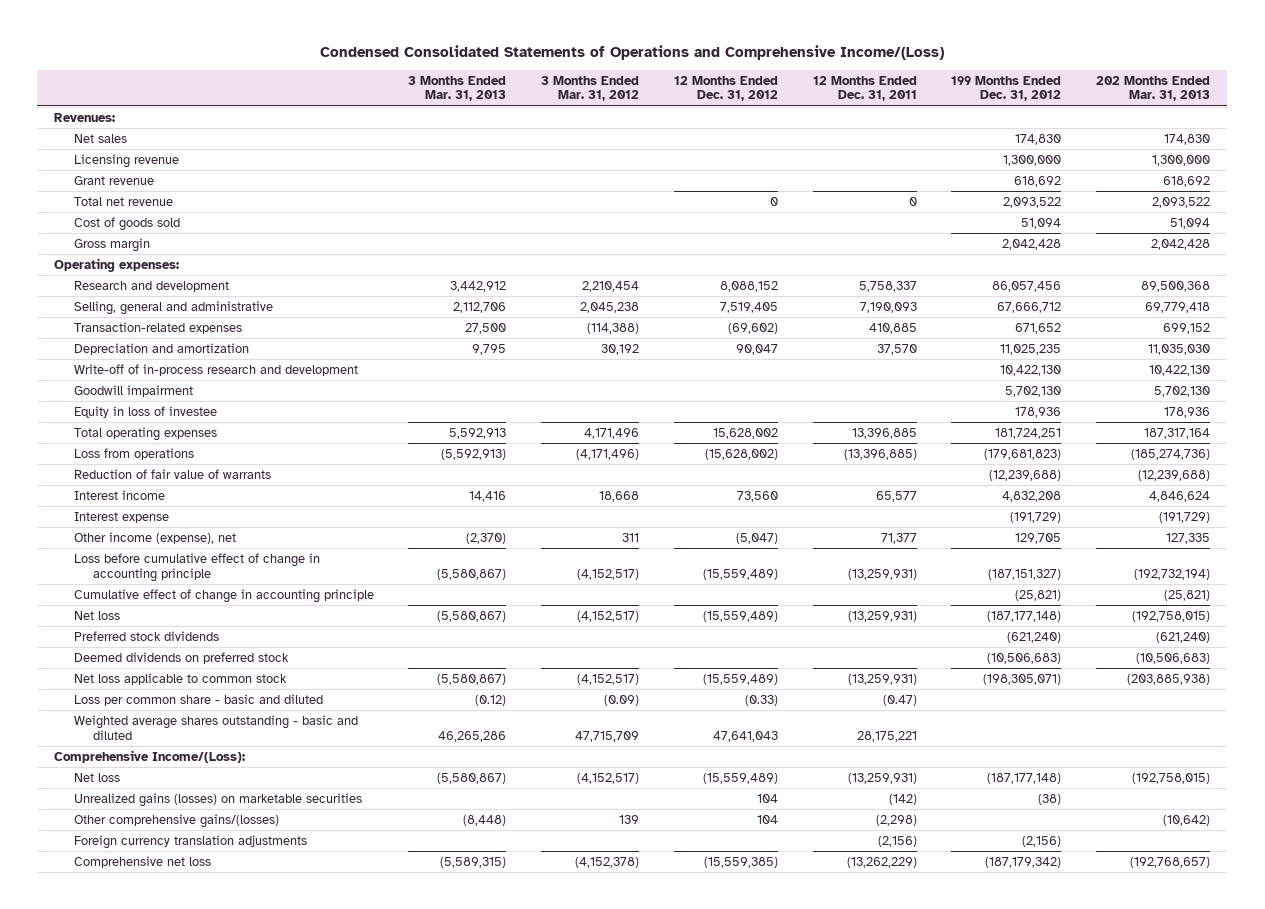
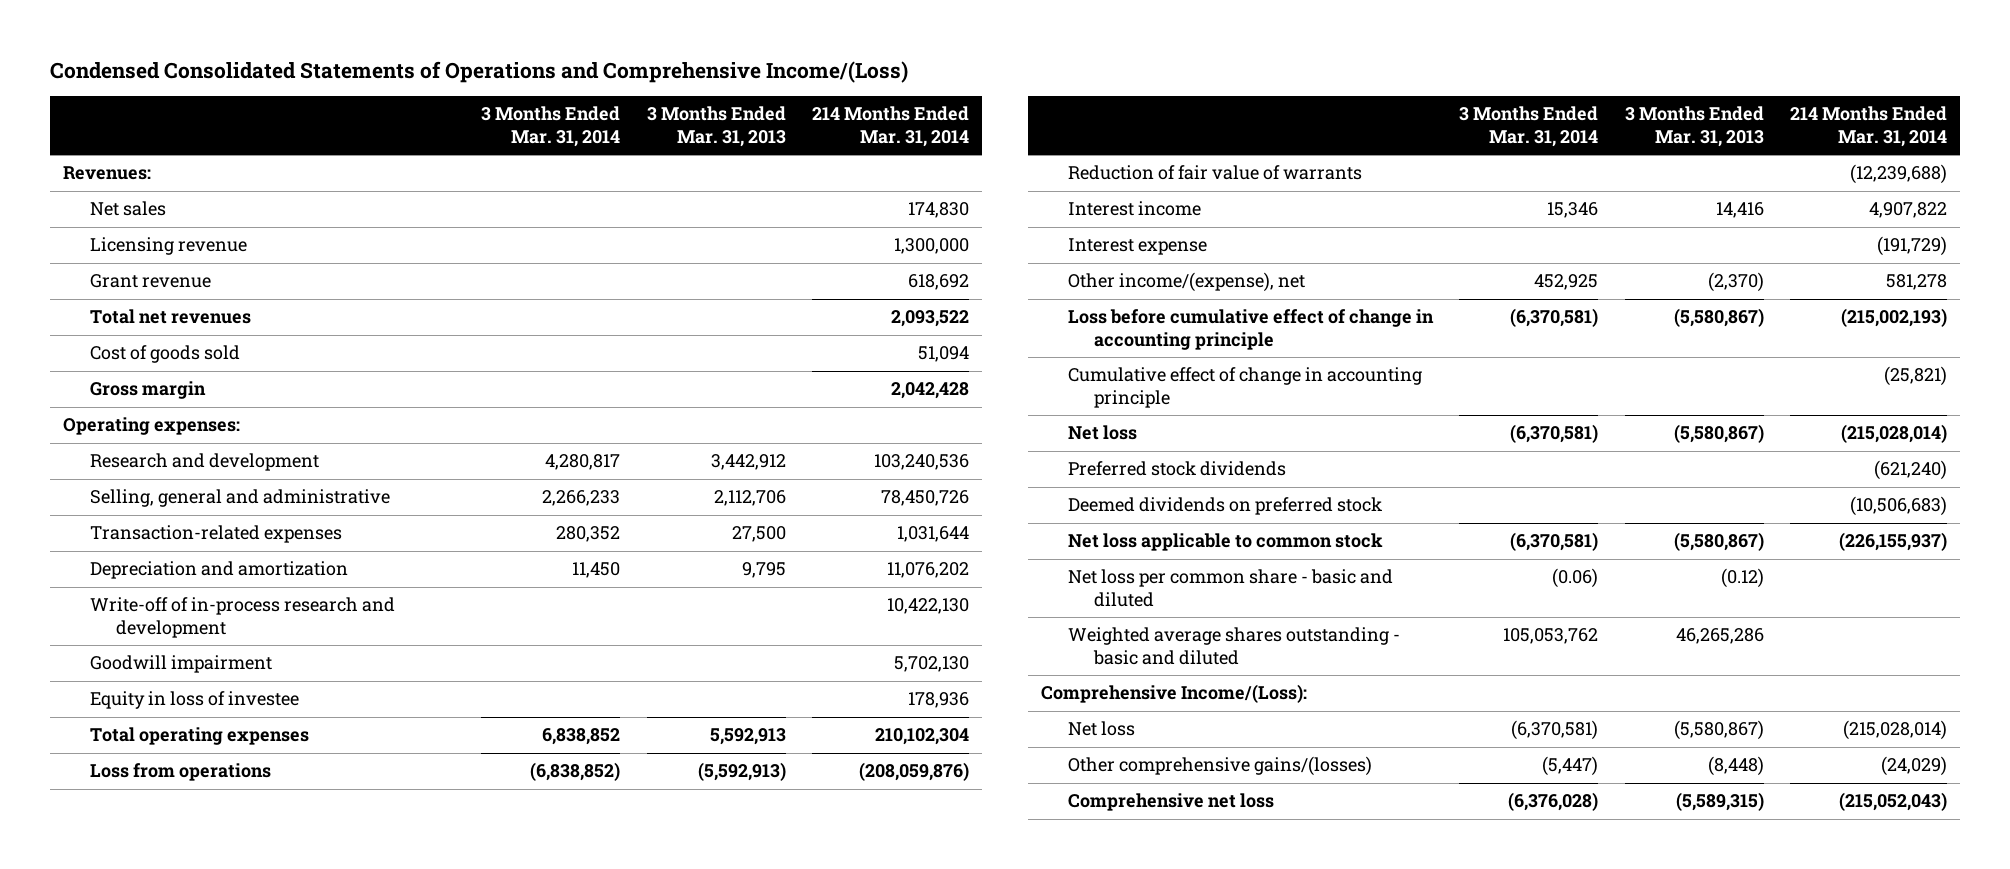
- | 3 Months Ended Mar. 31, 2013 | 3 Months Ended Mar. 31, 2012 | 12 Months Ended Dec. 31, 2012 | 12 Months Ended Dec. 31, 2011 | 199 Months Ended Dec. 31, 2012 | 202 Months Ended Mar. 31, 2013
+ | 3 Months Ended Mar. 31, 2014 | 3 Months Ended Mar. 31, 2013 | 214 Months Ended Mar. 31, 2014
- Total net revenue | | | 0 | 0 | 2,093,522 | 2,093,522
+ Total net revenues | | | 2,093,522
- Other income (expense), net | (2,370) | 311 | (5,047) | 71,377 | 129,705 | 127,335
+ Other income/(expense), net | 452,925 | (2,370) | 581,278
- Loss per common share - basic and diluted | (0.12) | (0.09) | (0.33) | (0.47) | |
+ Net loss per common share - basic and diluted | (0.06) | (0.12) |
- Unrealized gains (losses) on marketable securities | | | 104 | (142) | (38) |
- Foreign currency translation adjustments | | | | (2,156) | (2,156) |

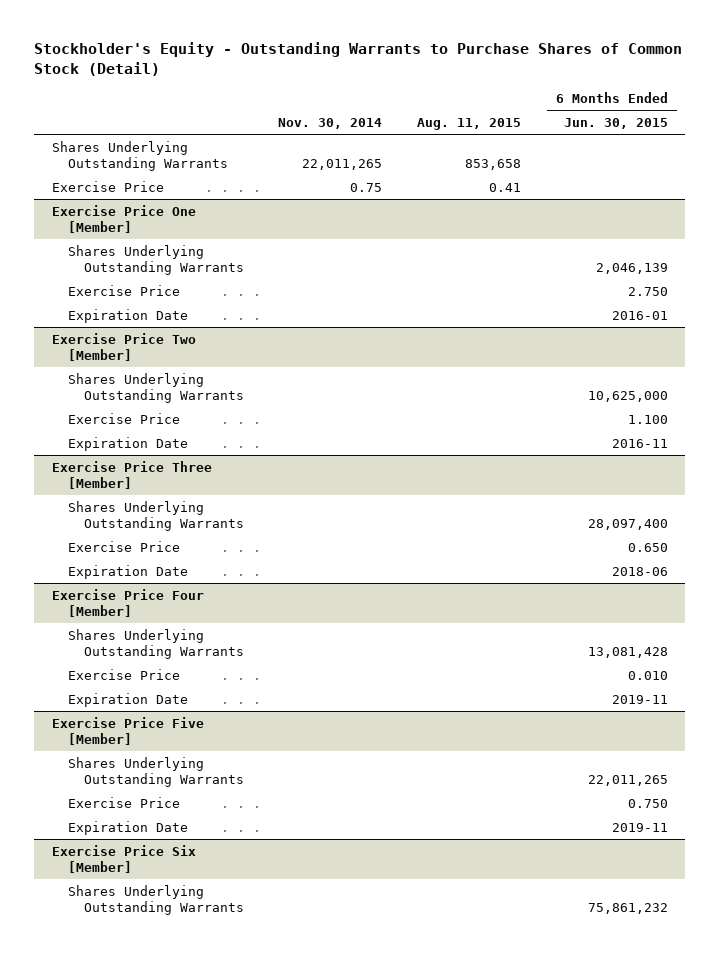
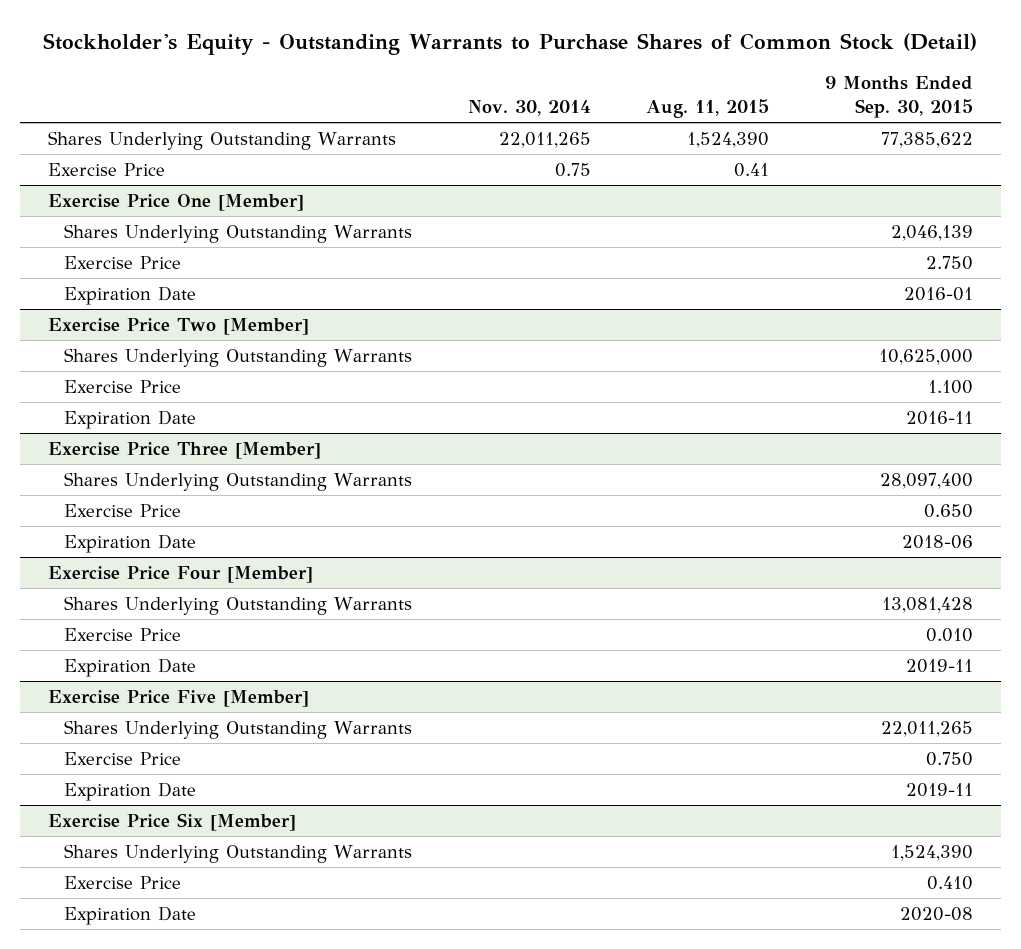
- | Nov. 30, 2014 | Aug. 11, 2015 | 6 Months Ended Jun. 30, 2015
+ | Nov. 30, 2014 | Aug. 11, 2015 | 9 Months Ended Sep. 30, 2015
- Shares Underlying Outstanding Warrants | 22,011,265 | 853,658 |
+ Shares Underlying Outstanding Warrants | 22,011,265 | 1,524,390 | 77,385,622
@ Exercise Price Six [Member]
+ Exercise Price | | | 0.410
+ Expiration Date | | | 2020-08

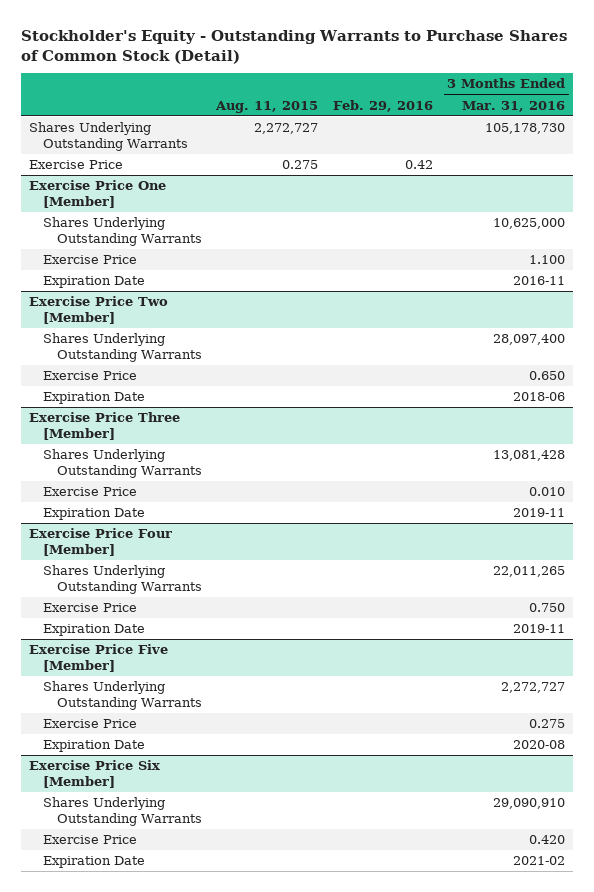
- | Nov. 30, 2014 | Aug. 11, 2015 | 9 Months Ended Sep. 30, 2015
+ | Aug. 11, 2015 | Feb. 29, 2016 | 3 Months Ended Mar. 31, 2016
- Shares Underlying Outstanding Warrants | 22,011,265 | 1,524,390 | 77,385,622
- Exercise Price | 0.75 | 0.41 |
+ Shares Underlying Outstanding Warrants | 2,272,727 | | 105,178,730
+ Exercise Price | 0.275 | 0.42 |

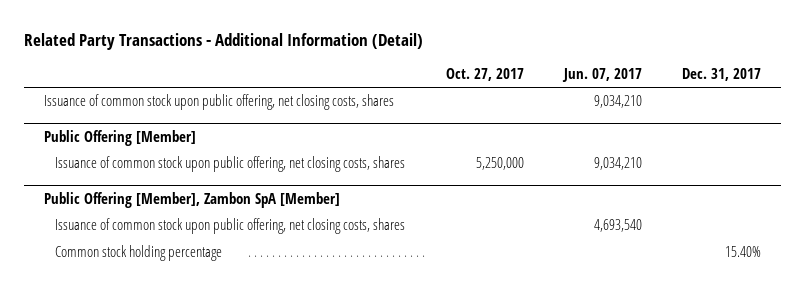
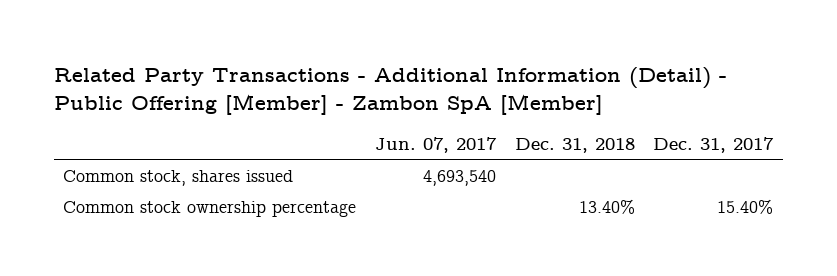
- Related Party Transactions - Additional Information (Detail)
+ Related Party Transactions - Additional Information (Detail) - Public Offering [Member] - Zambon SpA [Member]
- | Oct. 27, 2017 | Jun. 07, 2017 | Dec. 31, 2017
+ | Jun. 07, 2017 | Dec. 31, 2018 | Dec. 31, 2017
- Issuance of common stock upon public offering, net closing costs, shares | | 9,034,210 |
- Public Offering [Member]
- Issuance of common stock upon public offering, net closing costs, shares | 5,250,000 | 9,034,210 |
- Public Offering [Member], Zambon SpA [Member]
- Issuance of common stock upon public offering, net closing costs, shares | | 4,693,540 |
- Common stock holding percentage | | | 15.40%
+ Common stock, shares issued | 4,693,540 | |
+ Common stock ownership percentage | | 13.40% | 15.40%

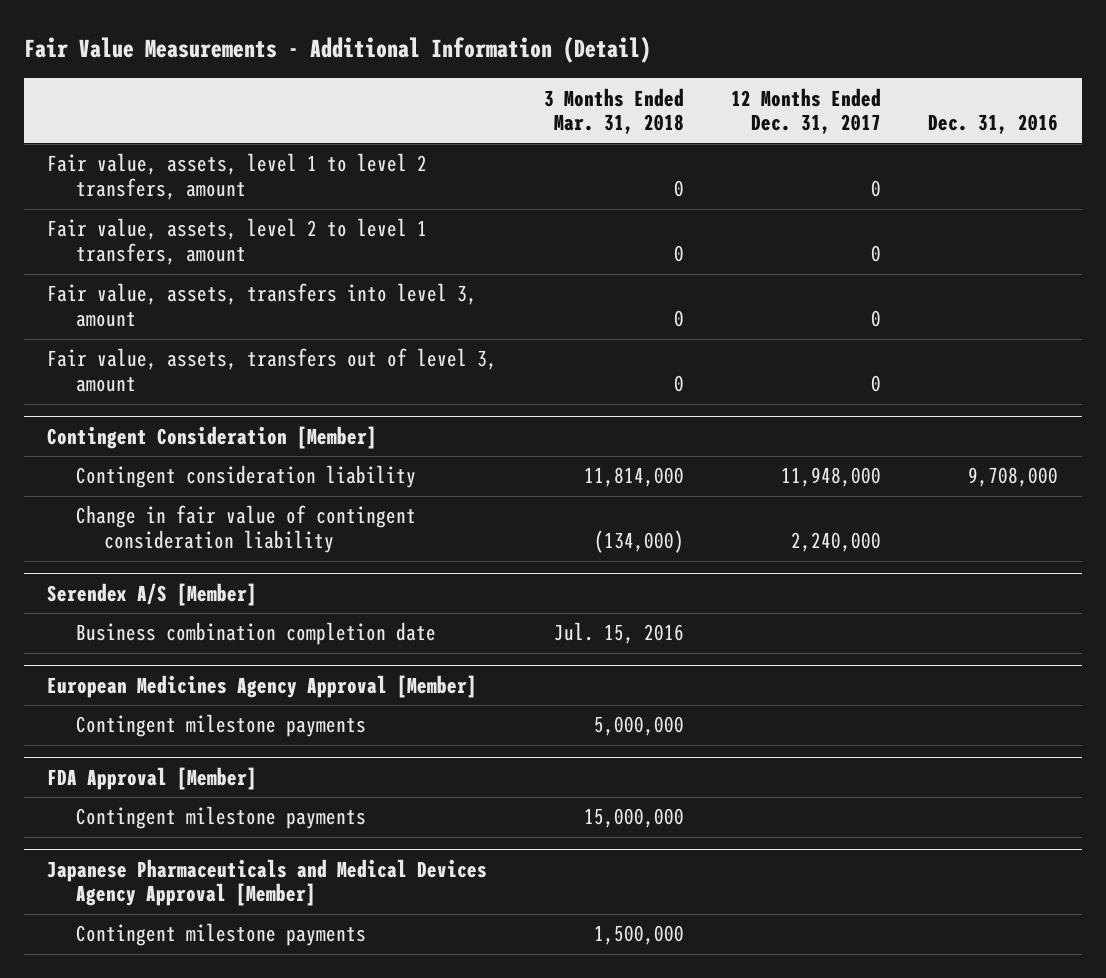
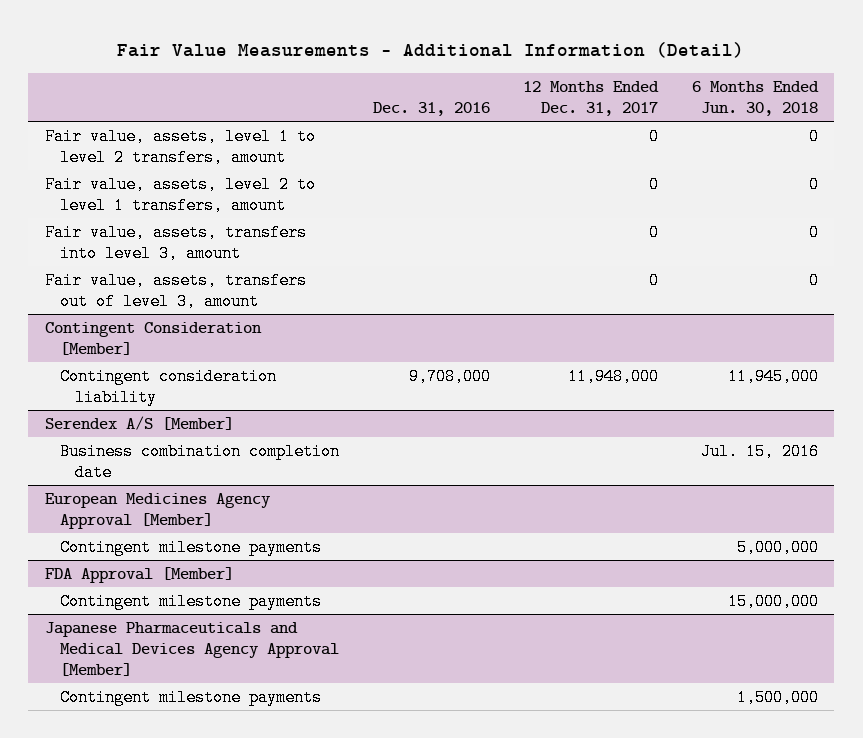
- | 3 Months Ended Mar. 31, 2018 | 12 Months Ended Dec. 31, 2017 | Dec. 31, 2016
+ | Dec. 31, 2016 | 12 Months Ended Dec. 31, 2017 | 6 Months Ended Jun. 30, 2018
@ Contingent Consideration [Member]
- Change in fair value of contingent consideration liability | (134,000) | 2,240,000 |

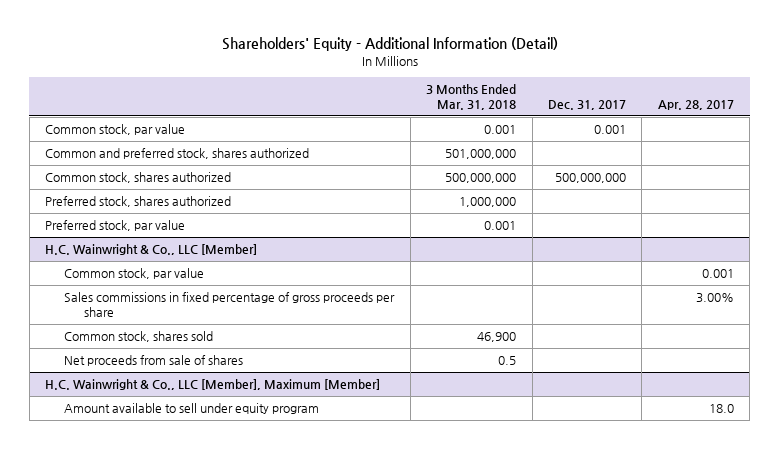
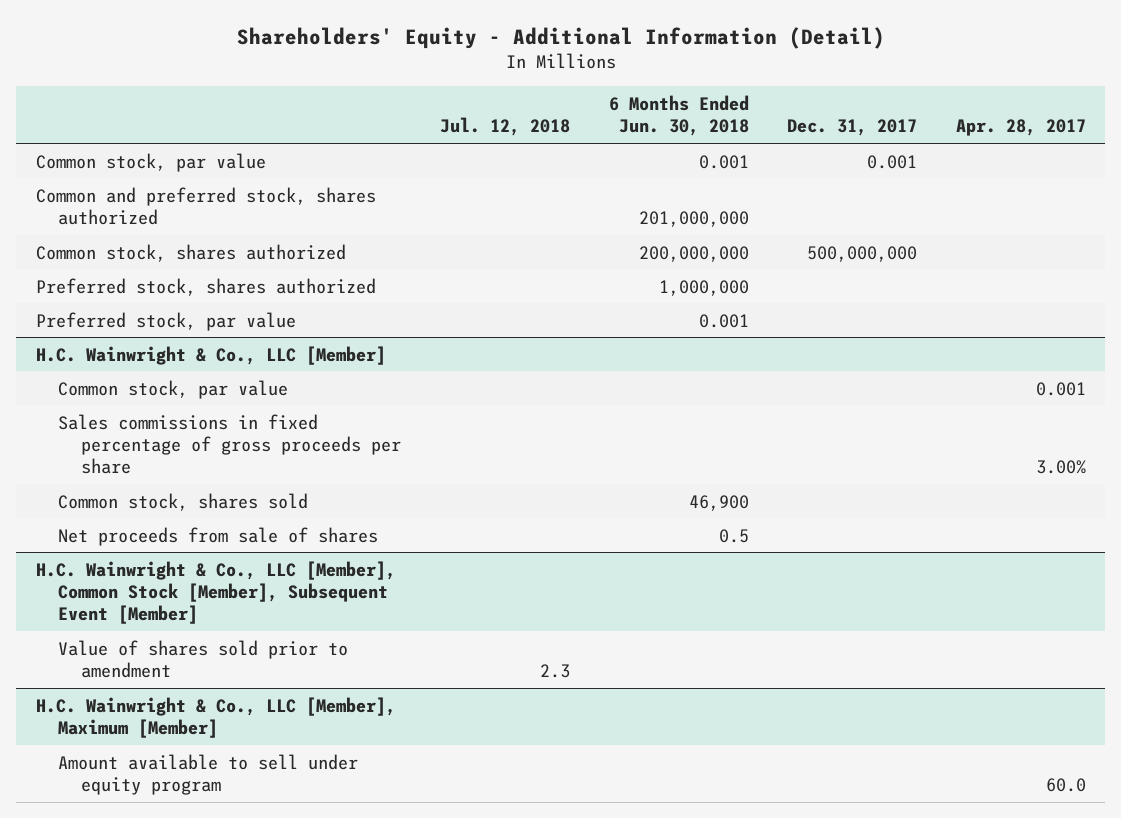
- | 3 Months Ended Mar. 31, 2018 | Dec. 31, 2017 | Apr. 28, 2017
+ | Jul. 12, 2018 | 6 Months Ended Jun. 30, 2018 | Dec. 31, 2017 | Apr. 28, 2017
+ H.C. Wainwright & Co., LLC [Member], Common Stock [Member], Subsequent Event [Member]
+ Value of shares sold prior to amendment | 2.3 | | |
@ H.C. Wainwright & Co., LLC [Member], Maximum [Member]
- Amount available to sell under equity program | | | 18.0
+ Amount available to sell under equity program | | | | 60.0

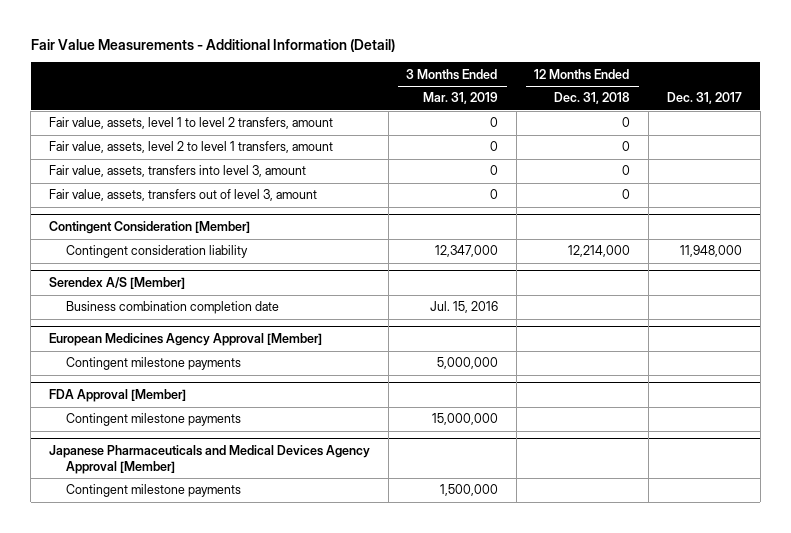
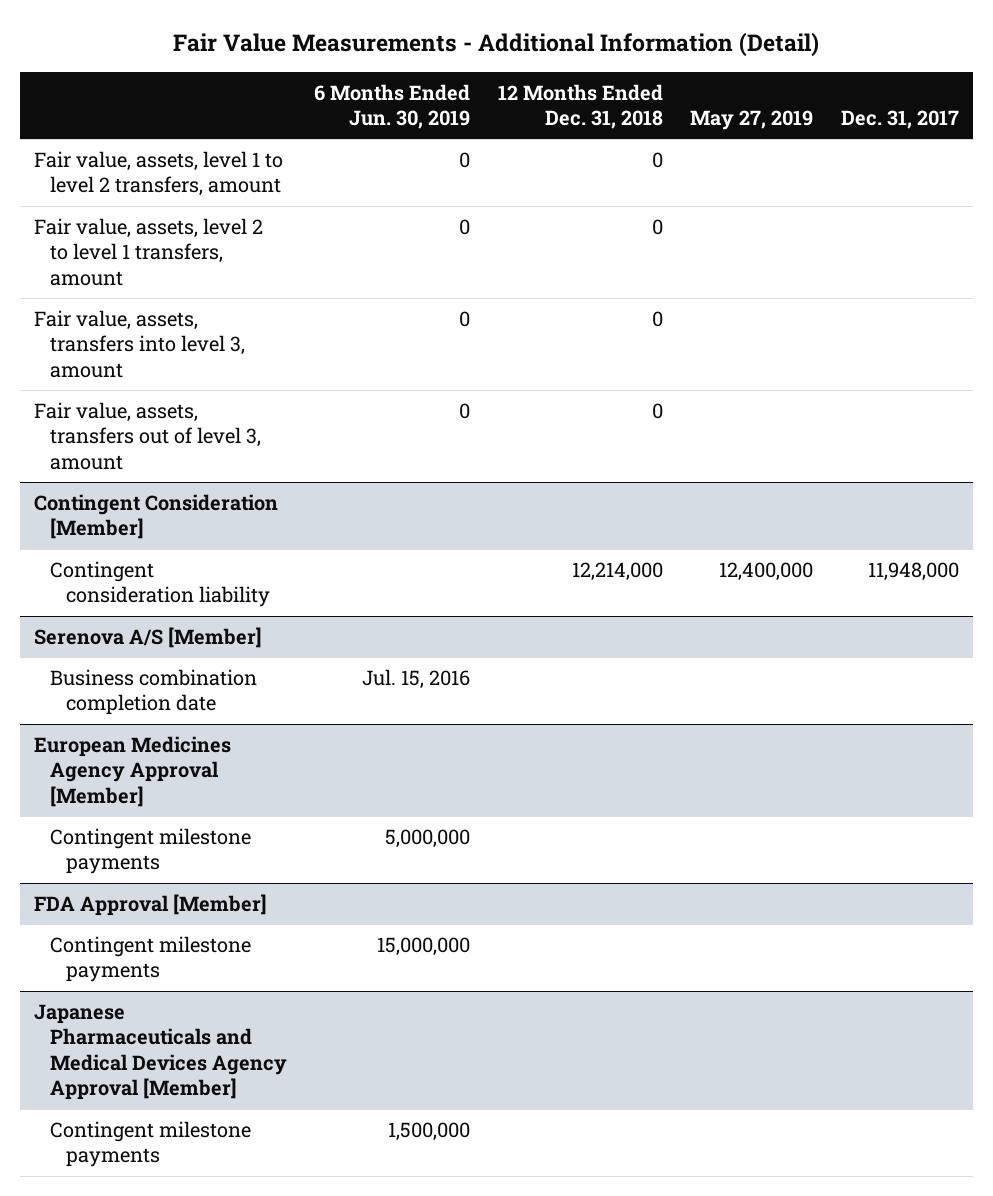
- | 3 Months Ended Mar. 31, 2019 | 12 Months Ended Dec. 31, 2018 | Dec. 31, 2017
+ | 6 Months Ended Jun. 30, 2019 | 12 Months Ended Dec. 31, 2018 | May 27, 2019 | Dec. 31, 2017
- Serendex A/S [Member]
+ Serenova A/S [Member]

